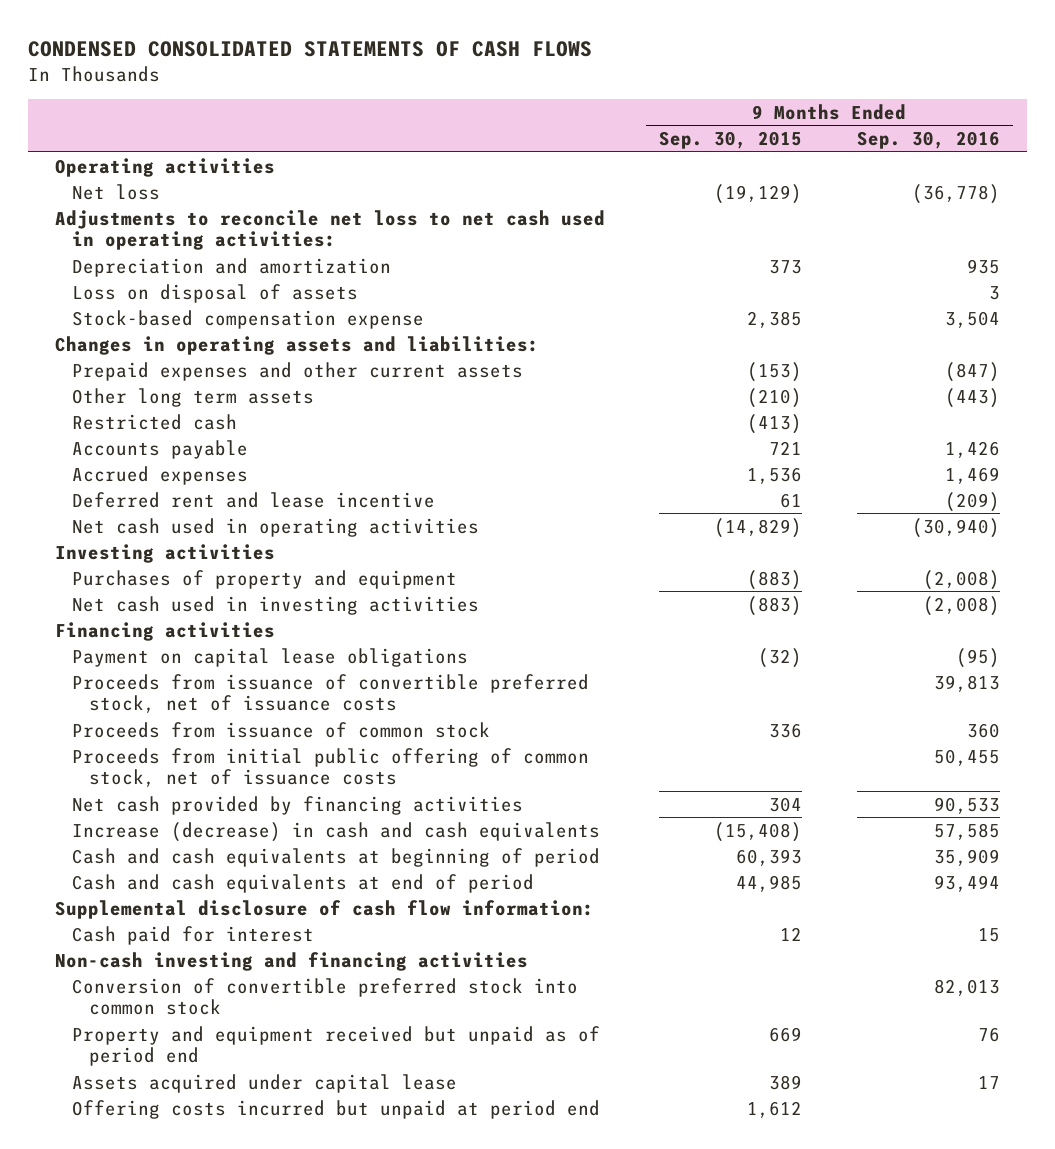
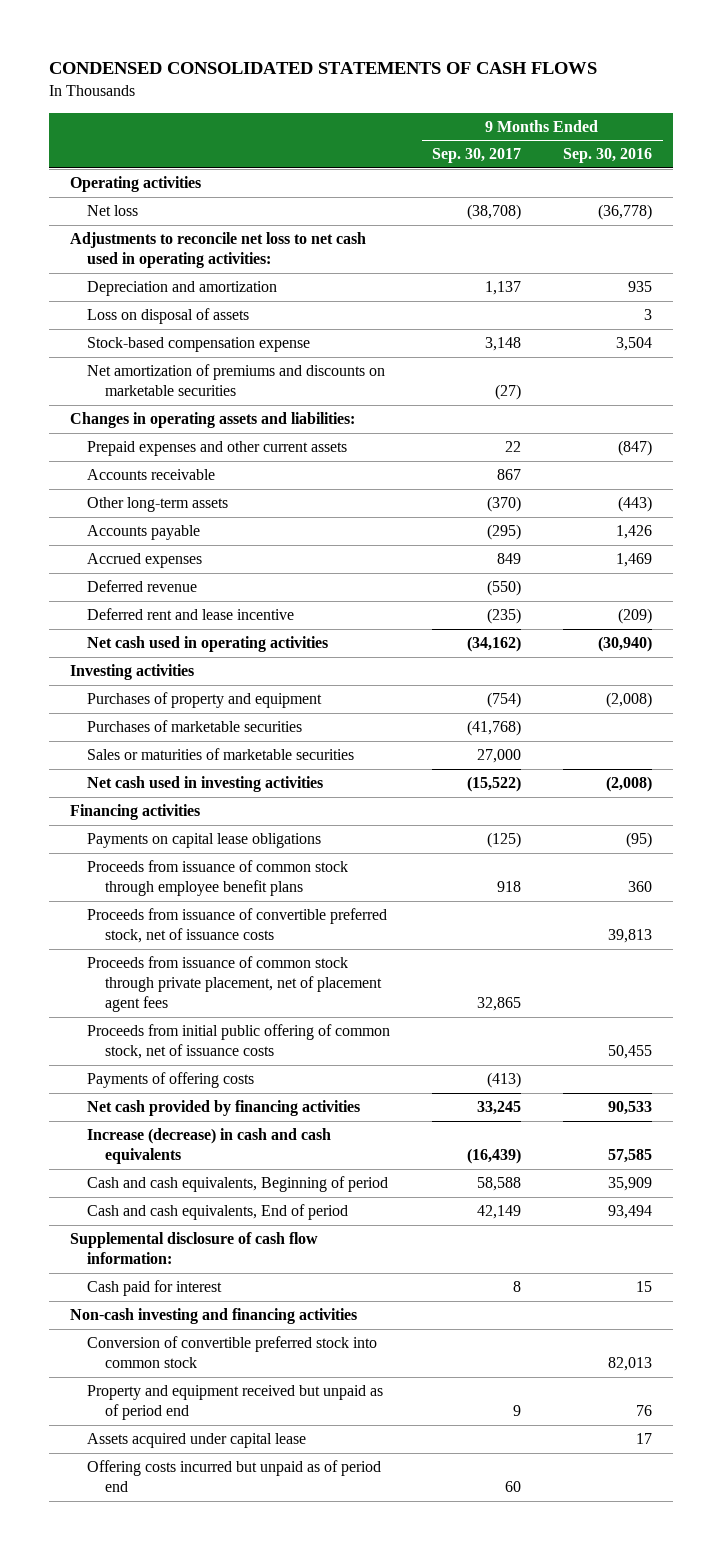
- | 9 Months Ended Sep. 30, 2015 | 9 Months Ended Sep. 30, 2016
+ | 9 Months Ended Sep. 30, 2017 | 9 Months Ended Sep. 30, 2016
+ Net amortization of premiums and discounts on marketable securities | (27) |
- Other long term assets | (210) | (443)
- Restricted cash | (413) |
+ Accounts receivable | 867 |
+ Other long-term assets | (370) | (443)
+ Deferred revenue | (550) |
+ Purchases of marketable securities | (41,768) |
+ Sales or maturities of marketable securities | 27,000 |
- Payment on capital lease obligations | (32) | (95)
+ Payments on capital lease obligations | (125) | (95)
+ Proceeds from issuance of common stock through employee benefit plans | 918 | 360
- Proceeds from issuance of common stock | 336 | 360
+ Proceeds from issuance of common stock through private placement, net of placement agent fees | 32,865 |
+ Payments of offering costs | (413) |
- Cash and cash equivalents at beginning of period | 60,393 | 35,909
- Cash and cash equivalents at end of period | 44,985 | 93,494
+ Cash and cash equivalents, Beginning of period | 58,588 | 35,909
+ Cash and cash equivalents, End of period | 42,149 | 93,494
- Offering costs incurred but unpaid at period end | 1,612 |
+ Offering costs incurred but unpaid as of period end | 60 |

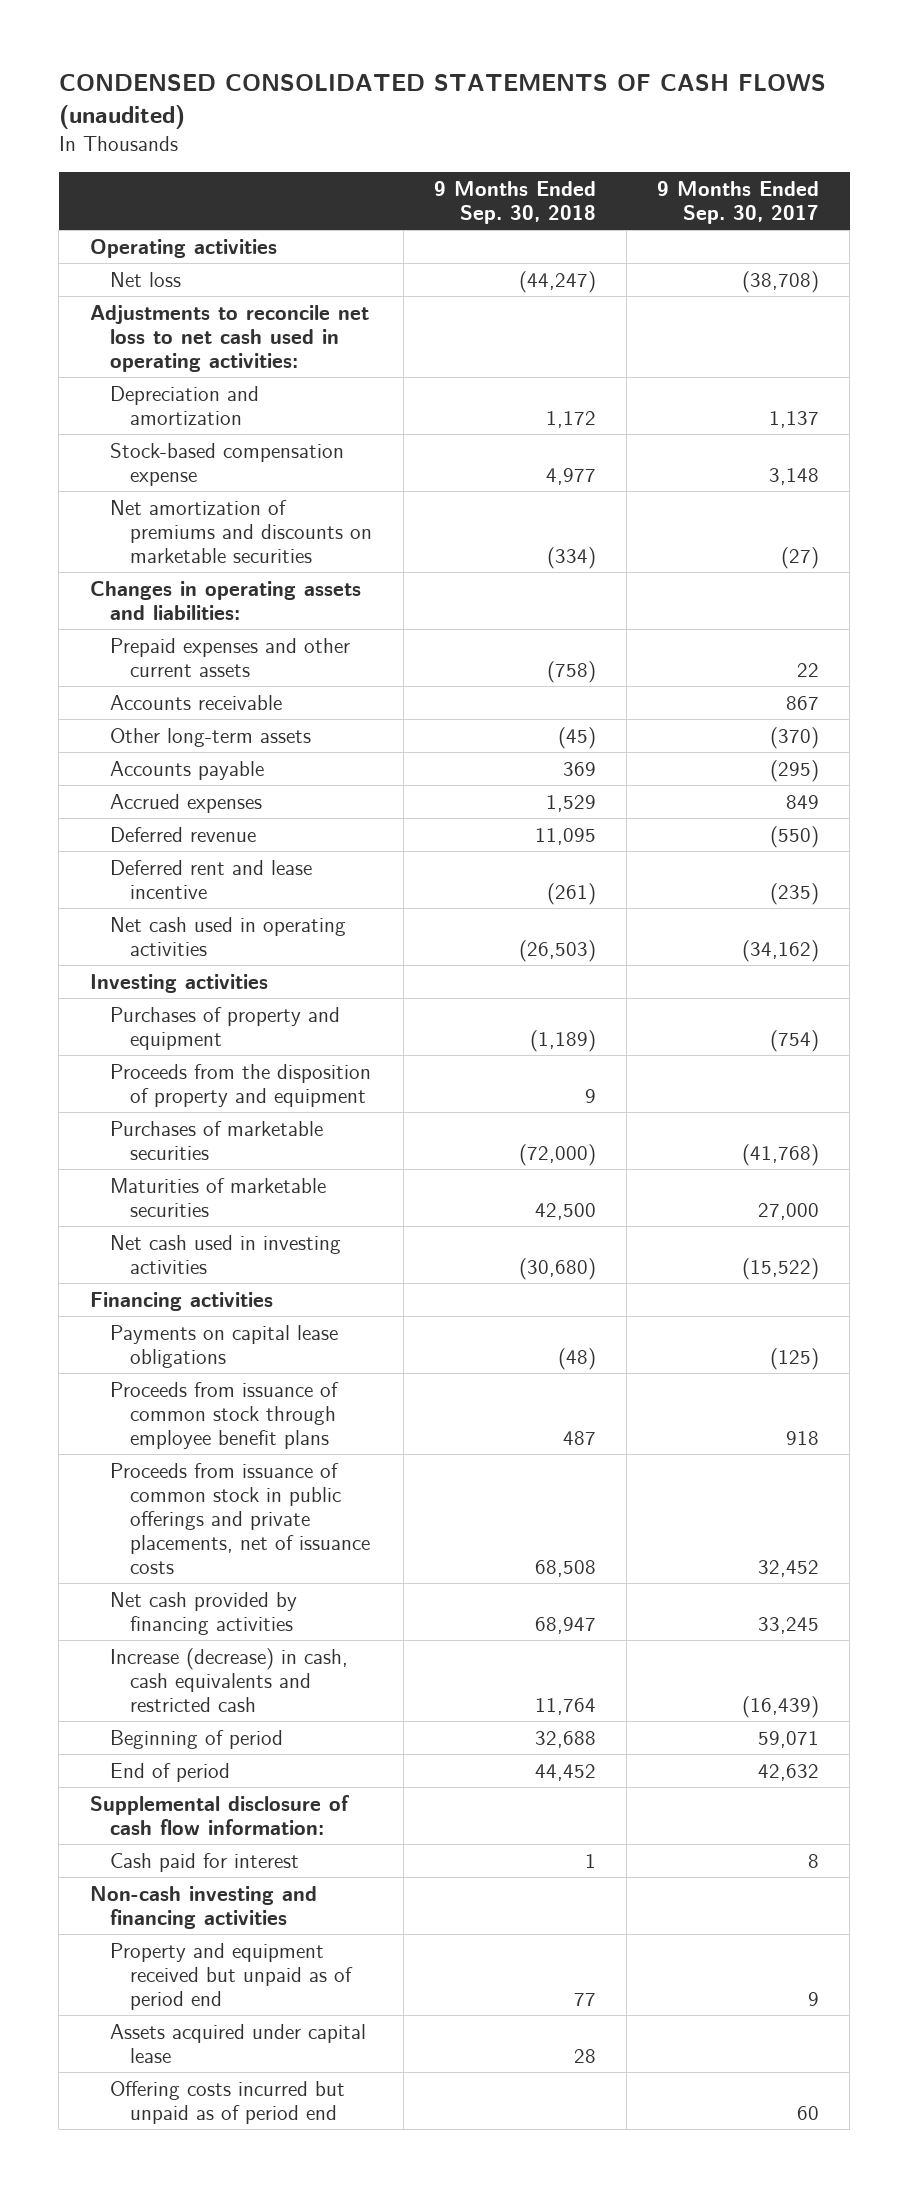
- CONDENSED CONSOLIDATED STATEMENTS OF CASH FLOWS
+ CONDENSED CONSOLIDATED STATEMENTS OF CASH FLOWS (unaudited)
- | 9 Months Ended Sep. 30, 2017 | 9 Months Ended Sep. 30, 2016
+ | 9 Months Ended Sep. 30, 2018 | 9 Months Ended Sep. 30, 2017
- Loss on disposal of assets | | 3
+ Proceeds from the disposition of property and equipment | 9 |
- Sales or maturities of marketable securities | 27,000 |
+ Maturities of marketable securities | 42,500 | 27,000
- Proceeds from issuance of convertible preferred stock, net of issuance costs | | 39,813
- Proceeds from issuance of common stock through private placement, net of placement agent fees | 32,865 |
- Proceeds from initial public offering of common stock, net of issuance costs | | 50,455
- Payments of offering costs | (413) |
+ Proceeds from issuance of common stock in public offerings and private placements, net of issuance costs | 68,508 | 32,452
- Increase (decrease) in cash and cash equivalents | (16,439) | 57,585
- Cash and cash equivalents, Beginning of period | 58,588 | 35,909
- Cash and cash equivalents, End of period | 42,149 | 93,494
+ Increase (decrease) in cash, cash equivalents and restricted cash | 11,764 | (16,439)
+ Beginning of period | 32,688 | 59,071
+ End of period | 44,452 | 42,632
- Conversion of convertible preferred stock into common stock | | 82,013

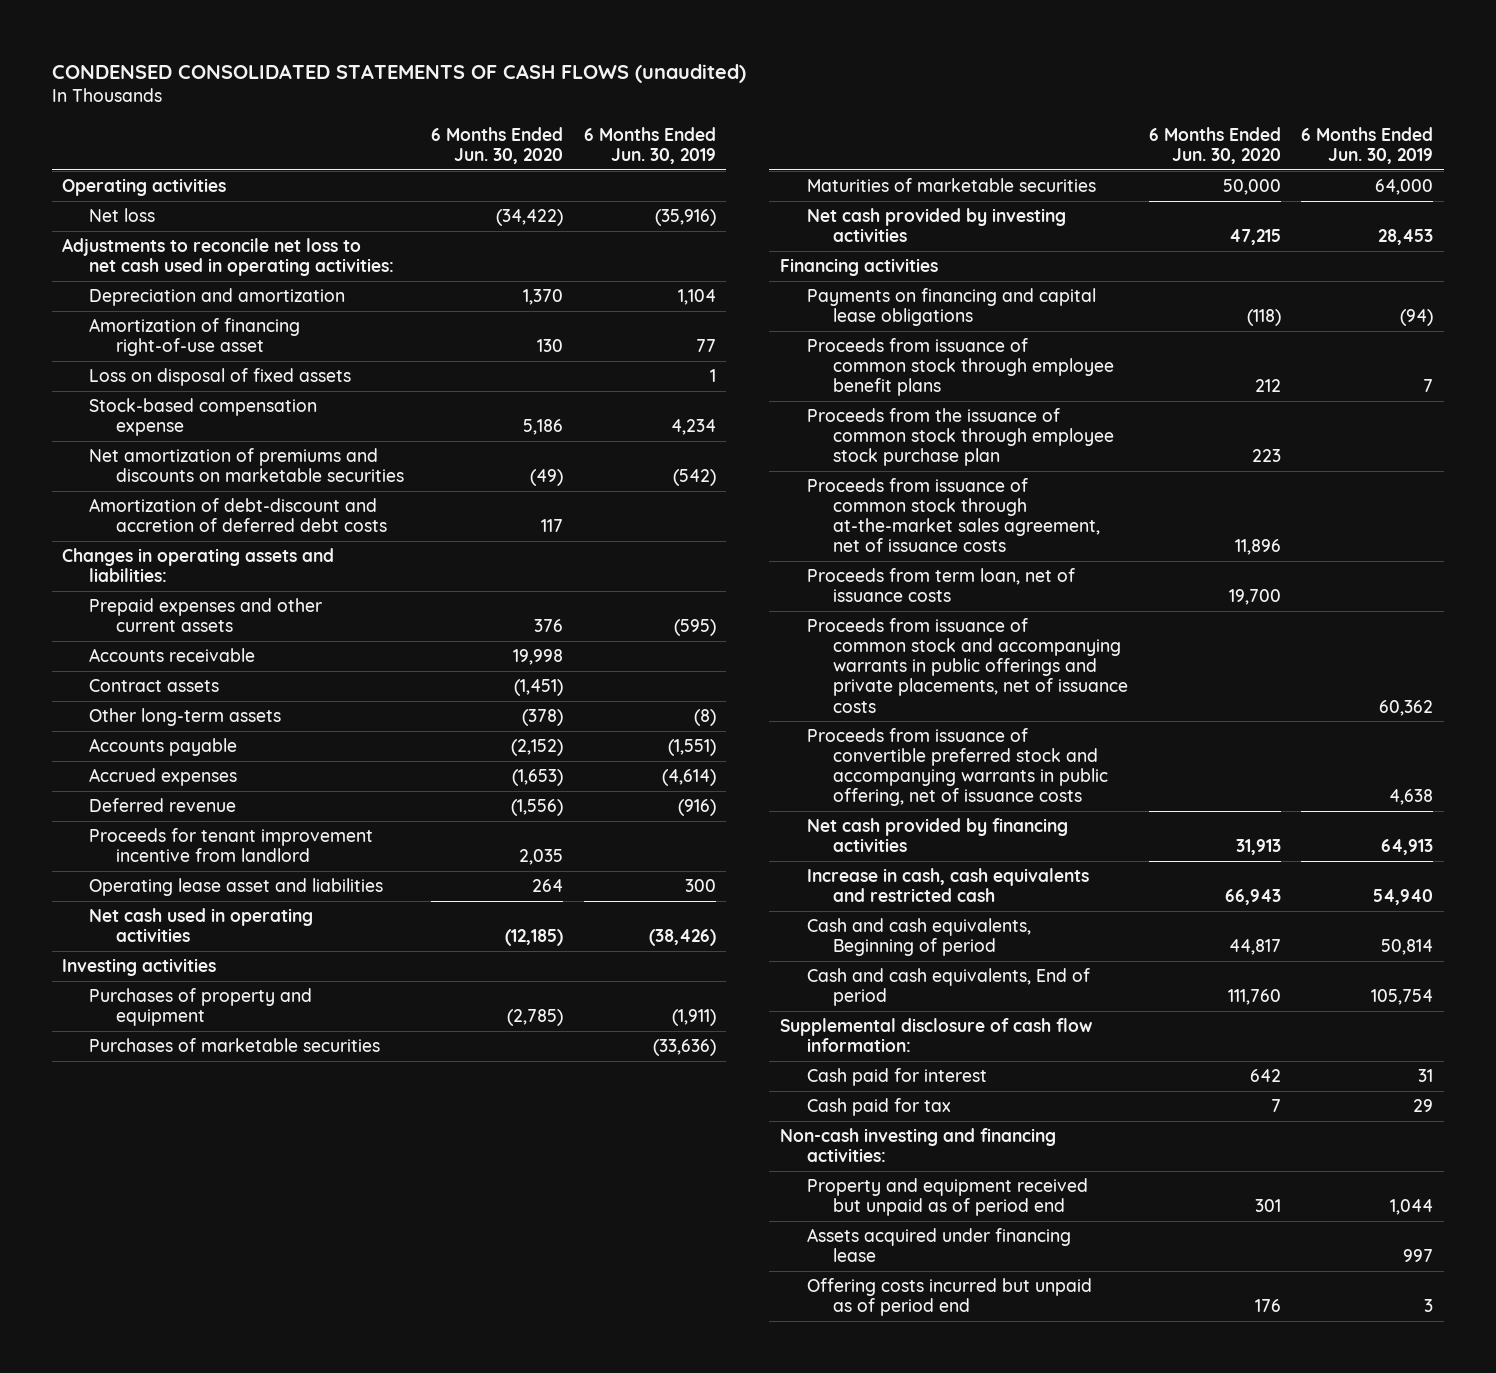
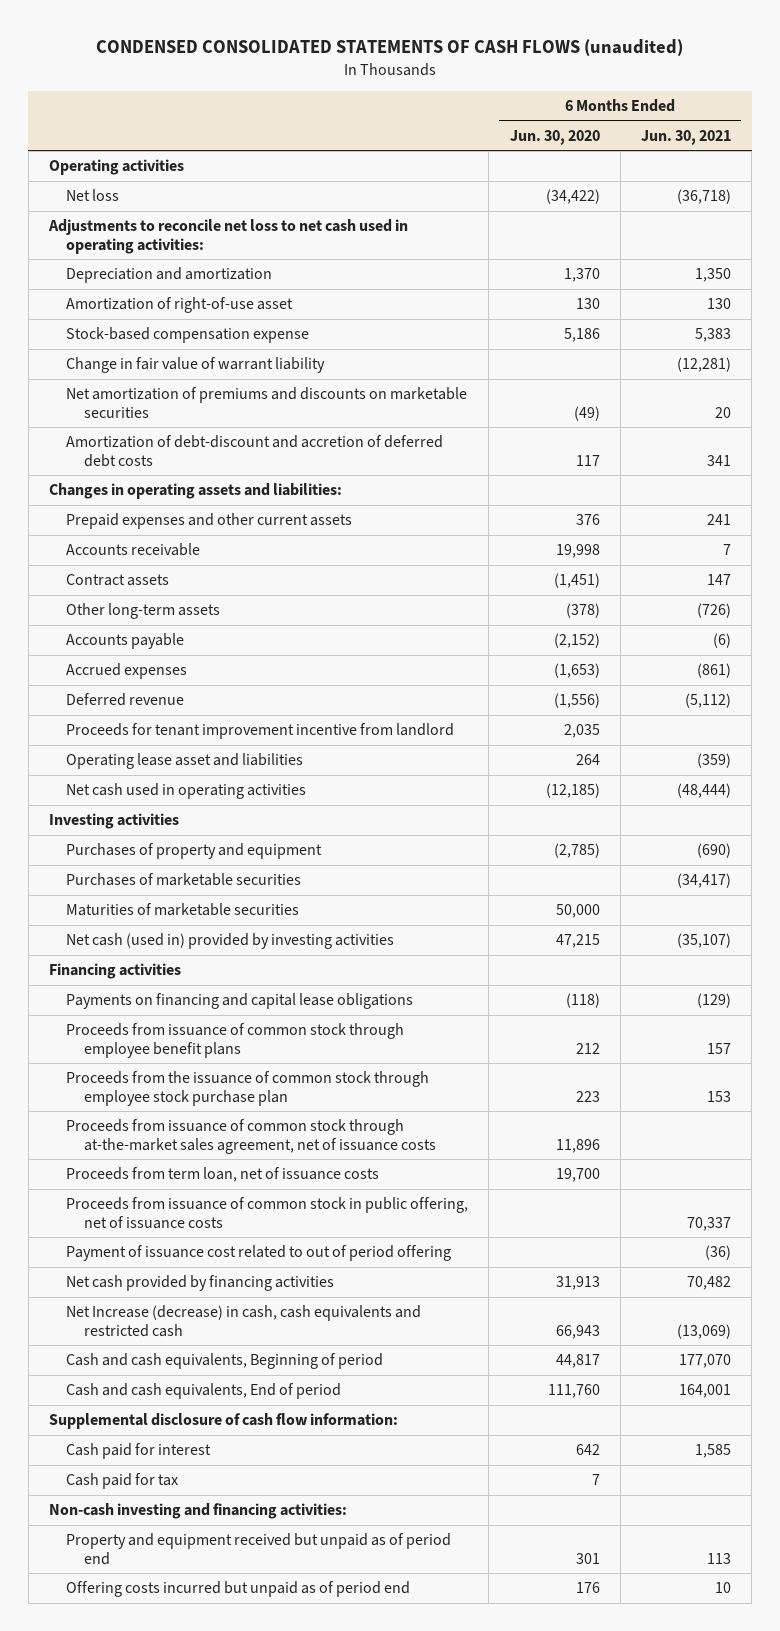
- | 6 Months Ended Jun. 30, 2020 | 6 Months Ended Jun. 30, 2019
+ | 6 Months Ended Jun. 30, 2020 | 6 Months Ended Jun. 30, 2021
- Amortization of financing right-of-use asset | 130 | 77
- Loss on disposal of fixed assets | | 1
+ Amortization of right-of-use asset | 130 | 130
+ Change in fair value of warrant liability | | (12,281)
- Net cash provided by investing activities | 47,215 | 28,453
+ Net cash (used in) provided by investing activities | 47,215 | (35,107)
- Proceeds from issuance of common stock and accompanying warrants in public offerings and private placements, net of issuance costs | | 60,362
- Proceeds from issuance of convertible preferred stock and accompanying warrants in public offering, net of issuance costs | | 4,638
+ Proceeds from issuance of common stock in public offering, net of issuance costs | | 70,337
+ Payment of issuance cost related to out of period offering | | (36)
- Increase in cash, cash equivalents and restricted cash | 66,943 | 54,940
+ Net Increase (decrease) in cash, cash equivalents and restricted cash | 66,943 | (13,069)
- Assets acquired under financing lease | | 997

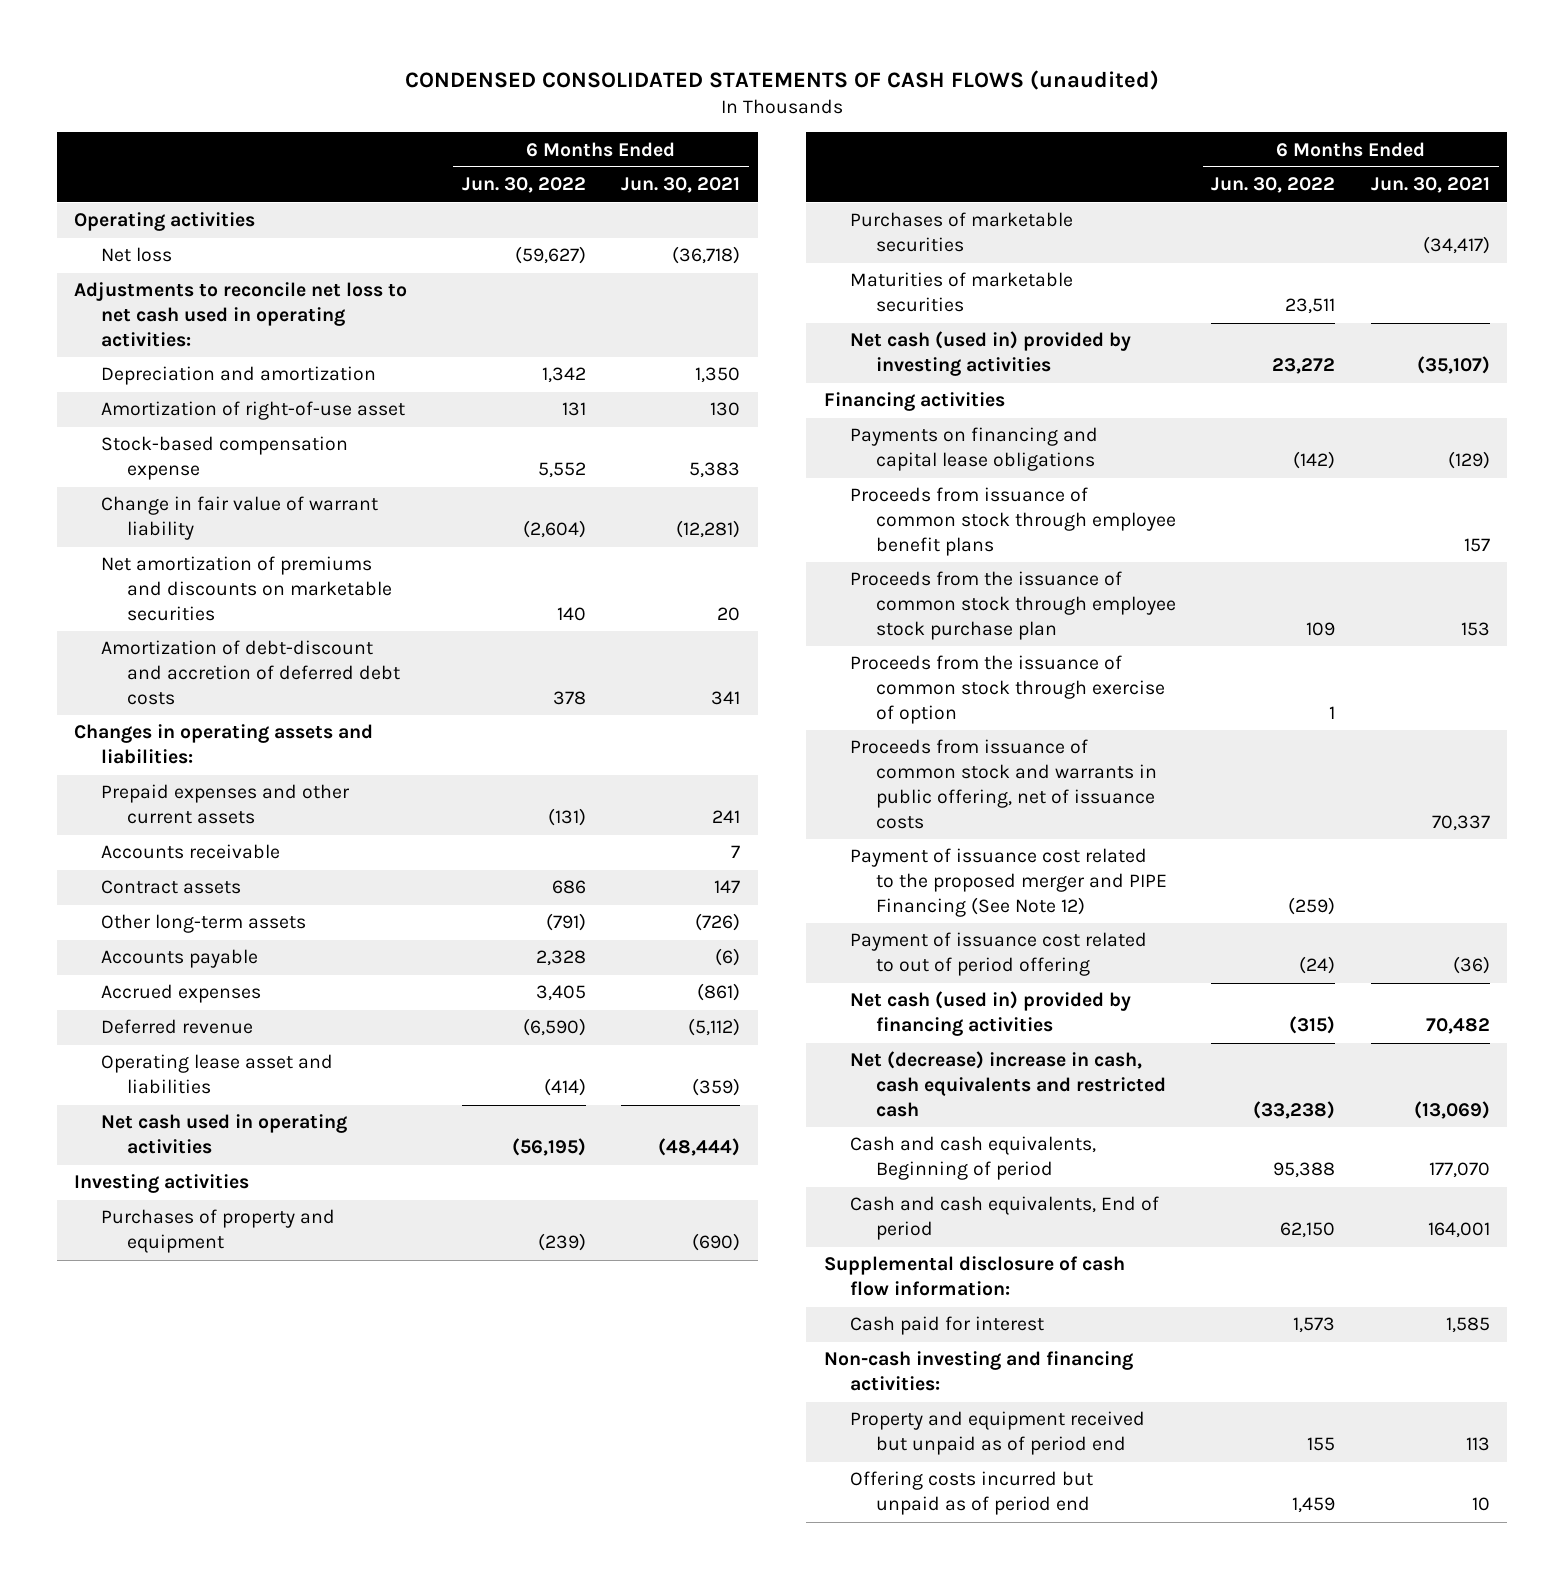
- | 6 Months Ended Jun. 30, 2020 | 6 Months Ended Jun. 30, 2021
+ | 6 Months Ended Jun. 30, 2022 | 6 Months Ended Jun. 30, 2021
- Proceeds for tenant improvement incentive from landlord | 2,035 |
- Proceeds from issuance of common stock through at-the-market sales agreement, net of issuance costs | 11,896 |
- Proceeds from term loan, net of issuance costs | 19,700 |
- Proceeds from issuance of common stock in public offering, net of issuance costs | | 70,337
+ Proceeds from the issuance of common stock through exercise of option | 1 |
+ Proceeds from issuance of common stock and warrants in public offering, net of issuance costs | | 70,337
+ Payment of issuance cost related to the proposed merger and PIPE Financing (See Note 12) | (259) |
- Net cash provided by financing activities | 31,913 | 70,482
- Net Increase (decrease) in cash, cash equivalents and restricted cash | 66,943 | (13,069)
+ Net cash (used in) provided by financing activities | (315) | 70,482
+ Net (decrease) increase in cash, cash equivalents and restricted cash | (33,238) | (13,069)
- Cash paid for tax | 7 |

